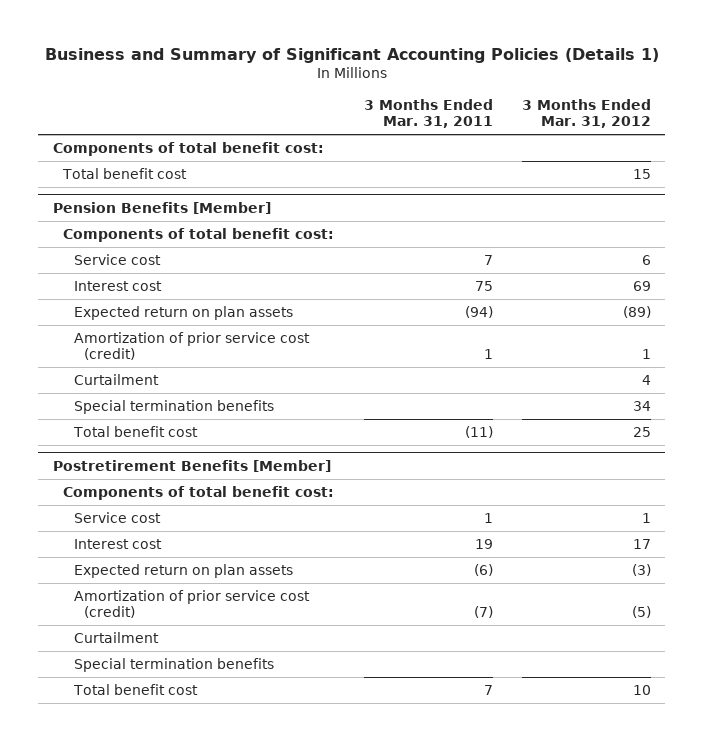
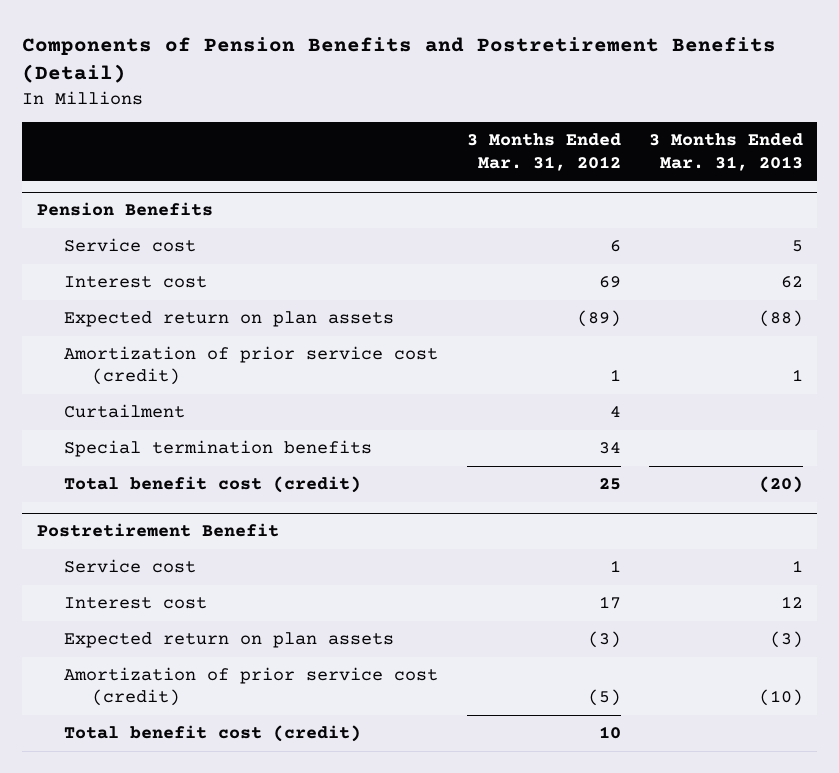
- Business and Summary of Significant Accounting Policies (Details 1)
+ Components of Pension Benefits and Postretirement Benefits (Detail)
- | 3 Months Ended Mar. 31, 2011 | 3 Months Ended Mar. 31, 2012
+ | 3 Months Ended Mar. 31, 2012 | 3 Months Ended Mar. 31, 2013
- Components of total benefit cost:
- Total benefit cost | | 15
- Pension Benefits [Member]
- Components of total benefit cost:
+ Pension Benefits
- Total benefit cost | (11) | 25
- Postretirement Benefits [Member]
- Components of total benefit cost:
+ Total benefit cost (credit) | 25 | (20)
+ Postretirement Benefit
- Curtailment
- Special termination benefits
- Total benefit cost | 7 | 10
+ Total benefit cost (credit) | 10 |

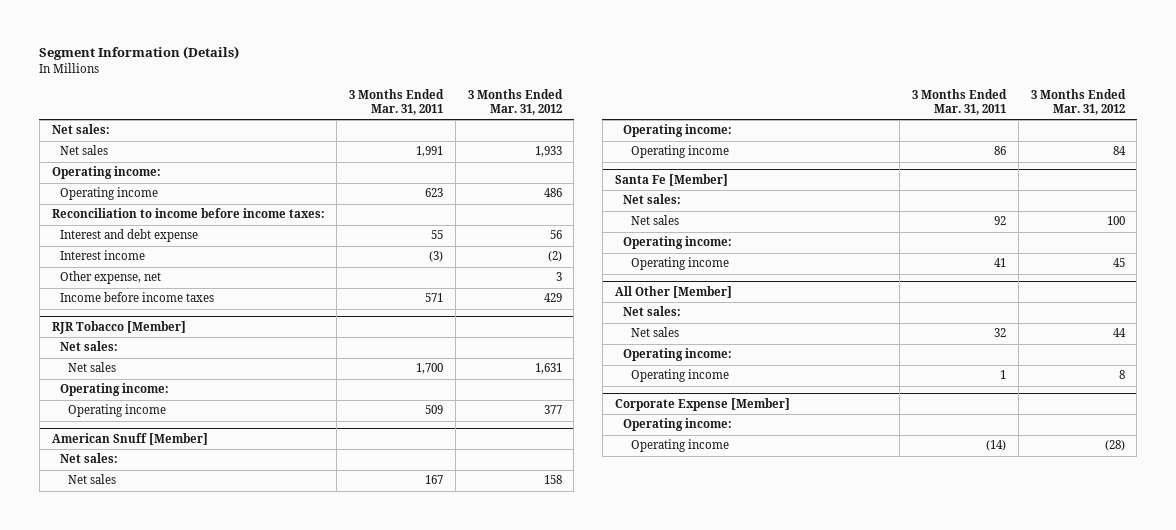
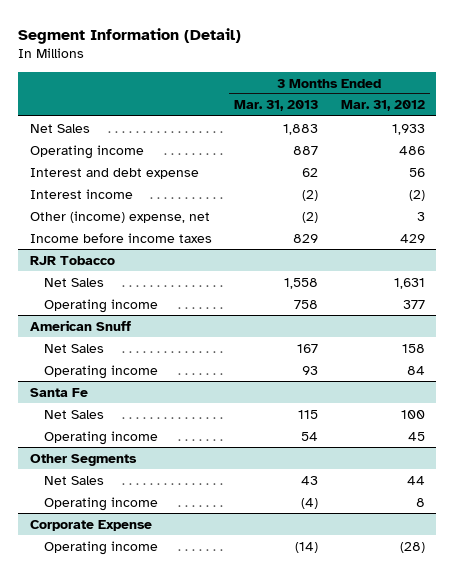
- Segment Information (Details)
+ Segment Information (Detail)
- | 3 Months Ended Mar. 31, 2011 | 3 Months Ended Mar. 31, 2012
+ | 3 Months Ended Mar. 31, 2013 | 3 Months Ended Mar. 31, 2012
- Net sales:
- Net sales | 1,991 | 1,933
- Operating income:
+ Net Sales | 1,883 | 1,933
- Reconciliation to income before income taxes:
- Other expense, net | | 3
+ Other (income) expense, net | (2) | 3
- RJR Tobacco [Member]
- Net sales:
- Net sales | 1,700 | 1,631
- Operating income:
+ RJR Tobacco
+ Net Sales | 1,558 | 1,631
- American Snuff [Member]
- Net sales:
- Net sales | 167 | 158
- Operating income:
+ American Snuff
+ Net Sales | 167 | 158
- Santa Fe [Member]
- Net sales:
- Net sales | 92 | 100
- Operating income:
+ Santa Fe
+ Net Sales | 115 | 100
- All Other [Member]
- Net sales:
- Net sales | 32 | 44
- Operating income:
+ Other Segments
+ Net Sales | 43 | 44
- Corporate Expense [Member]
- Operating income:
+ Corporate Expense

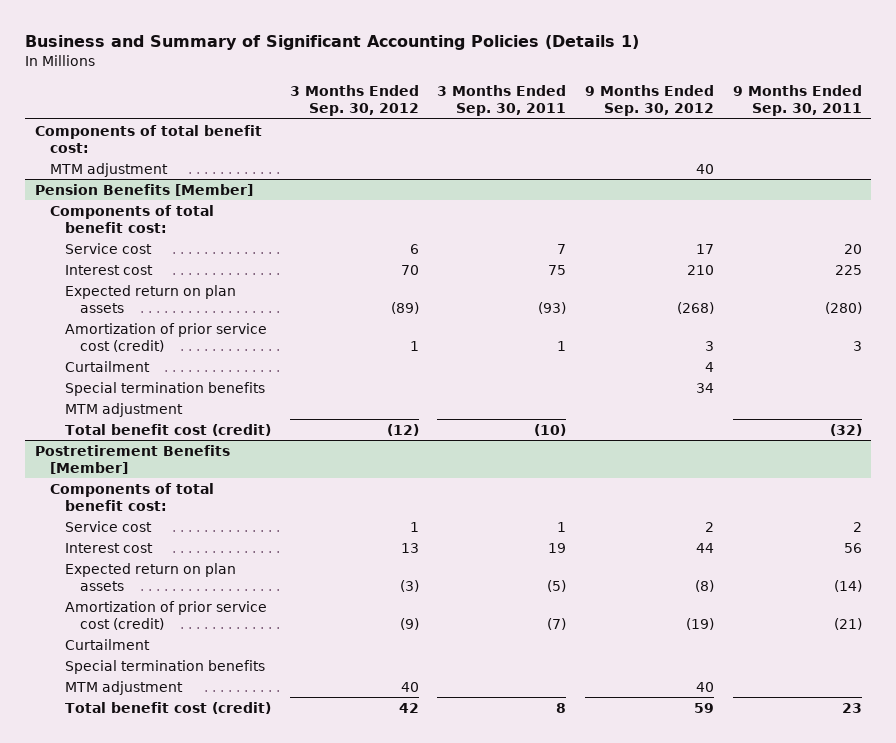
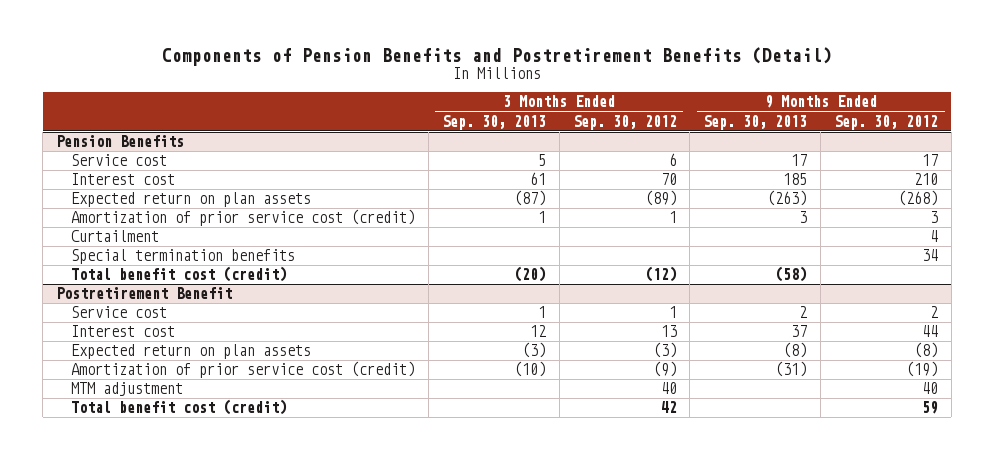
- Business and Summary of Significant Accounting Policies (Details 1)
+ Components of Pension Benefits and Postretirement Benefits (Detail)
- | 3 Months Ended Sep. 30, 2012 | 3 Months Ended Sep. 30, 2011 | 9 Months Ended Sep. 30, 2012 | 9 Months Ended Sep. 30, 2011
+ | 3 Months Ended Sep. 30, 2013 | 3 Months Ended Sep. 30, 2012 | 9 Months Ended Sep. 30, 2013 | 9 Months Ended Sep. 30, 2012
- Components of total benefit cost:
- MTM adjustment | | | 40 |
- Pension Benefits [Member]
- Components of total benefit cost:
+ Pension Benefits
- MTM adjustment
- Postretirement Benefits [Member]
- Components of total benefit cost:
+ Postretirement Benefit
- Curtailment
- Special termination benefits

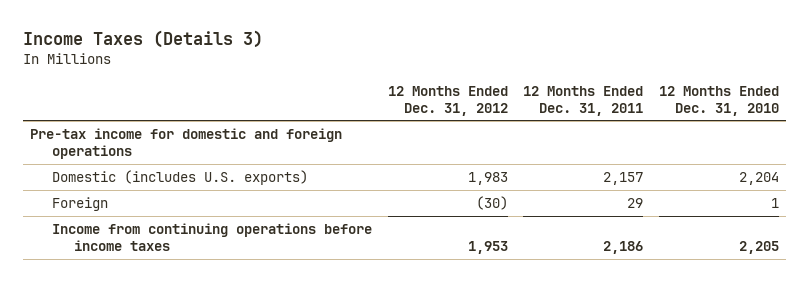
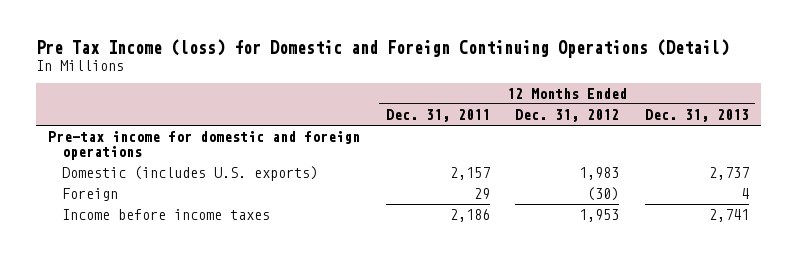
- Income Taxes (Details 3)
+ Pre Tax Income (loss) for Domestic and Foreign Continuing Operations (Detail)
- | 12 Months Ended Dec. 31, 2012 | 12 Months Ended Dec. 31, 2011 | 12 Months Ended Dec. 31, 2010
+ | 12 Months Ended Dec. 31, 2011 | 12 Months Ended Dec. 31, 2012 | 12 Months Ended Dec. 31, 2013
- Income from continuing operations before income taxes | 1,953 | 2,186 | 2,205
+ Income before income taxes | 2,186 | 1,953 | 2,741

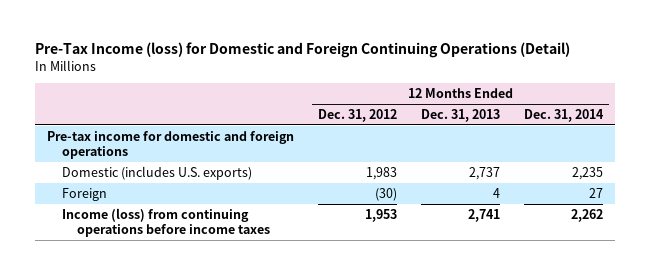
- Pre Tax Income (loss) for Domestic and Foreign Continuing Operations (Detail)
+ Pre-Tax Income (loss) for Domestic and Foreign Continuing Operations (Detail)
- | 12 Months Ended Dec. 31, 2011 | 12 Months Ended Dec. 31, 2012 | 12 Months Ended Dec. 31, 2013
+ | 12 Months Ended Dec. 31, 2012 | 12 Months Ended Dec. 31, 2013 | 12 Months Ended Dec. 31, 2014
- Income before income taxes | 2,186 | 1,953 | 2,741
+ Income (loss) from continuing operations before income taxes | 1,953 | 2,741 | 2,262

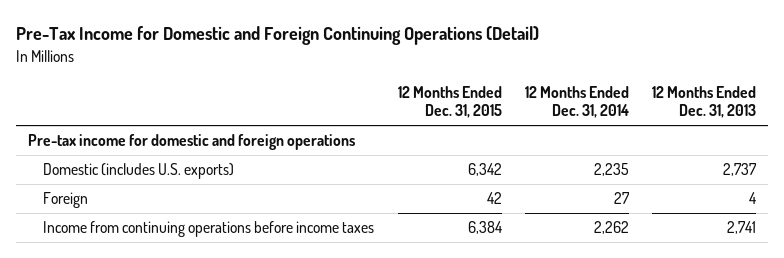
- Pre-Tax Income (loss) for Domestic and Foreign Continuing Operations (Detail)
+ Pre-Tax Income for Domestic and Foreign Continuing Operations (Detail)
- | 12 Months Ended Dec. 31, 2012 | 12 Months Ended Dec. 31, 2013 | 12 Months Ended Dec. 31, 2014
+ | 12 Months Ended Dec. 31, 2015 | 12 Months Ended Dec. 31, 2014 | 12 Months Ended Dec. 31, 2013
- Income (loss) from continuing operations before income taxes | 1,953 | 2,741 | 2,262
+ Income from continuing operations before income taxes | 6,384 | 2,262 | 2,741

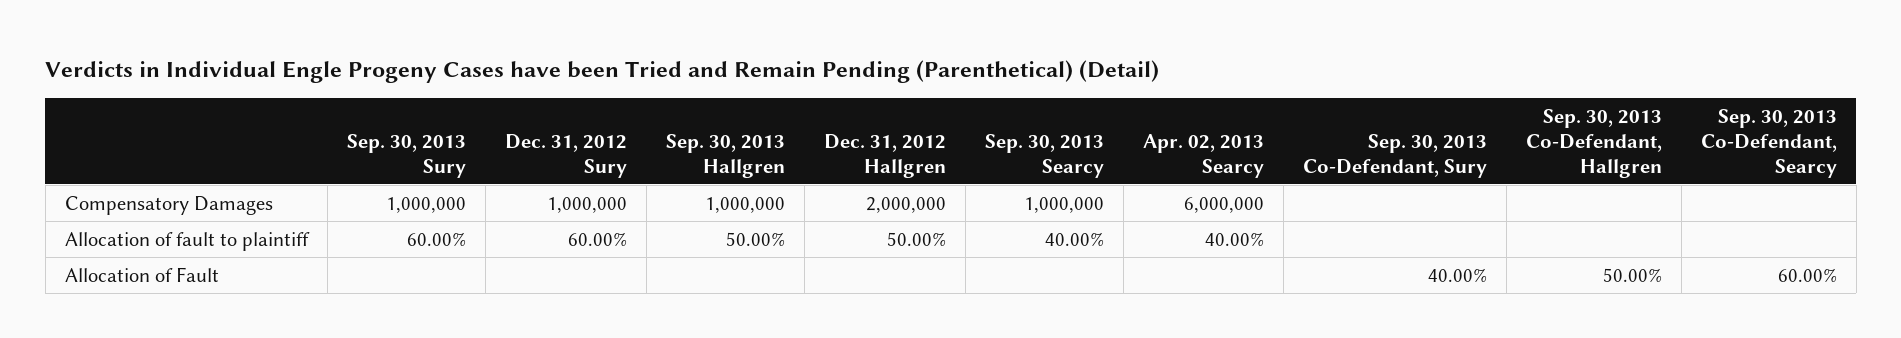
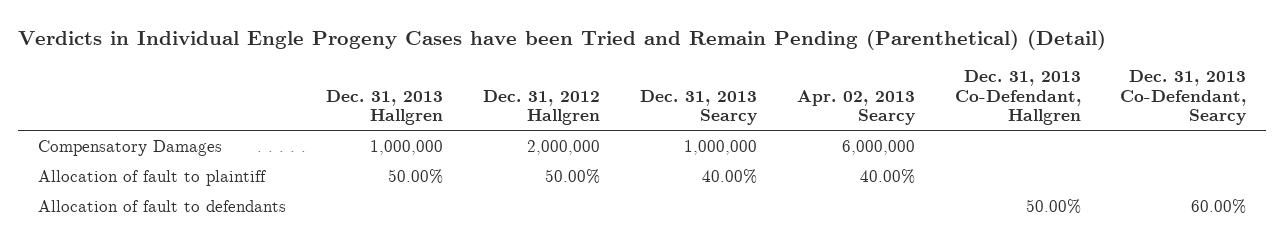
- | Sep. 30, 2013 Sury | Dec. 31, 2012 Sury | Sep. 30, 2013 Hallgren | Dec. 31, 2012 Hallgren | Sep. 30, 2013 Searcy | Apr. 02, 2013 Searcy | Sep. 30, 2013 Co-Defendant, Sury | Sep. 30, 2013 Co-Defendant, Hallgren | Sep. 30, 2013 Co-Defendant, Searcy
+ | Dec. 31, 2013 Hallgren | Dec. 31, 2012 Hallgren | Dec. 31, 2013 Searcy | Apr. 02, 2013 Searcy | Dec. 31, 2013 Co-Defendant, Hallgren | Dec. 31, 2013 Co-Defendant, Searcy
- Allocation of Fault | | | | | | | 40.00% | 50.00% | 60.00%
+ Allocation of fault to defendants | | | | | 50.00% | 60.00%

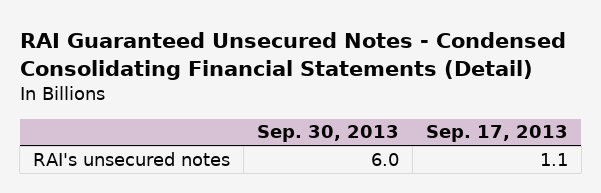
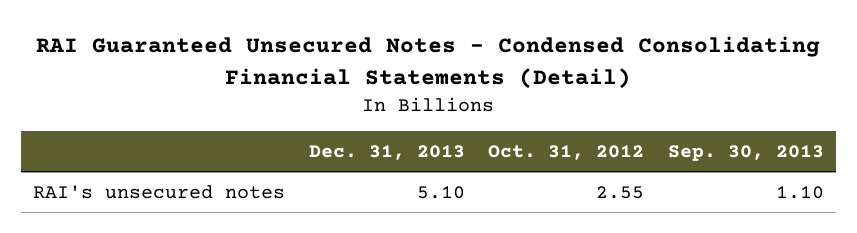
- | Sep. 30, 2013 | Sep. 17, 2013
+ | Dec. 31, 2013 | Oct. 31, 2012 | Sep. 30, 2013
- RAI's unsecured notes | 6.0 | 1.1
+ RAI's unsecured notes | 5.10 | 2.55 | 1.10

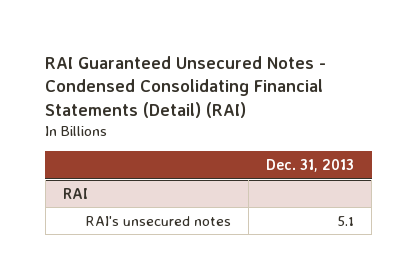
- RAI Guaranteed Unsecured Notes - Condensed Consolidating Financial Statements (Detail)
+ RAI Guaranteed Unsecured Notes - Condensed Consolidating Financial Statements (Detail) (RAI)
- | Dec. 31, 2013 | Oct. 31, 2012 | Sep. 30, 2013
+ | Dec. 31, 2013
- RAI's unsecured notes | 5.10 | 2.55 | 1.10
+ RAI
+ RAI's unsecured notes | 5.1

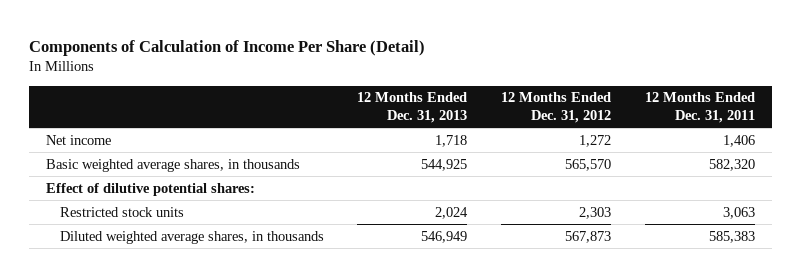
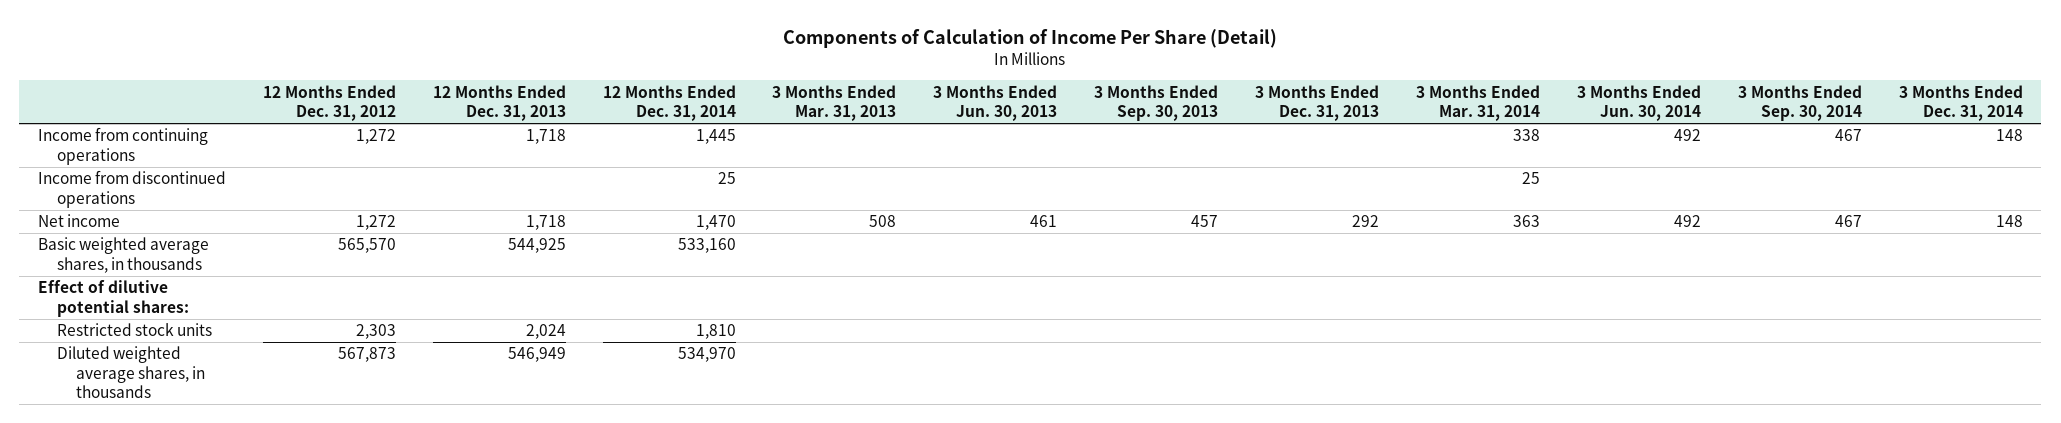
- | 12 Months Ended Dec. 31, 2013 | 12 Months Ended Dec. 31, 2012 | 12 Months Ended Dec. 31, 2011
+ | 12 Months Ended Dec. 31, 2012 | 12 Months Ended Dec. 31, 2013 | 12 Months Ended Dec. 31, 2014 | 3 Months Ended Mar. 31, 2013 | 3 Months Ended Jun. 30, 2013 | 3 Months Ended Sep. 30, 2013 | 3 Months Ended Dec. 31, 2013 | 3 Months Ended Mar. 31, 2014 | 3 Months Ended Jun. 30, 2014 | 3 Months Ended Sep. 30, 2014 | 3 Months Ended Dec. 31, 2014
+ Income from continuing operations | 1,272 | 1,718 | 1,445 | | | | | 338 | 492 | 467 | 148
+ Income from discontinued operations | | | 25 | | | | | 25 | | |

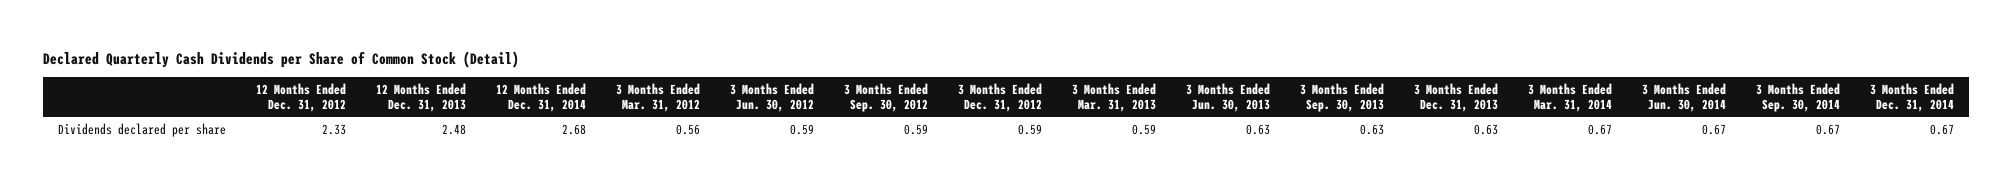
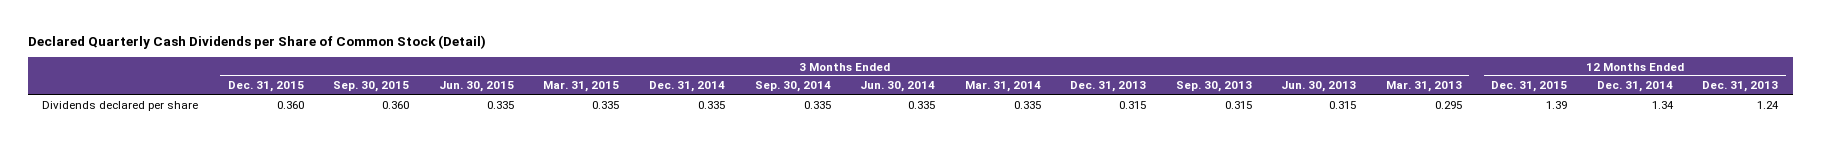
- | 12 Months Ended Dec. 31, 2012 | 12 Months Ended Dec. 31, 2013 | 12 Months Ended Dec. 31, 2014 | 3 Months Ended Mar. 31, 2012 | 3 Months Ended Jun. 30, 2012 | 3 Months Ended Sep. 30, 2012 | 3 Months Ended Dec. 31, 2012 | 3 Months Ended Mar. 31, 2013 | 3 Months Ended Jun. 30, 2013 | 3 Months Ended Sep. 30, 2013 | 3 Months Ended Dec. 31, 2013 | 3 Months Ended Mar. 31, 2014 | 3 Months Ended Jun. 30, 2014 | 3 Months Ended Sep. 30, 2014 | 3 Months Ended Dec. 31, 2014
+ | 3 Months Ended Dec. 31, 2015 | 3 Months Ended Sep. 30, 2015 | 3 Months Ended Jun. 30, 2015 | 3 Months Ended Mar. 31, 2015 | 3 Months Ended Dec. 31, 2014 | 3 Months Ended Sep. 30, 2014 | 3 Months Ended Jun. 30, 2014 | 3 Months Ended Mar. 31, 2014 | 3 Months Ended Dec. 31, 2013 | 3 Months Ended Sep. 30, 2013 | 3 Months Ended Jun. 30, 2013 | 3 Months Ended Mar. 31, 2013 | 12 Months Ended Dec. 31, 2015 | 12 Months Ended Dec. 31, 2014 | 12 Months Ended Dec. 31, 2013
- Dividends declared per share | 2.33 | 2.48 | 2.68 | 0.56 | 0.59 | 0.59 | 0.59 | 0.59 | 0.63 | 0.63 | 0.63 | 0.67 | 0.67 | 0.67 | 0.67
+ Dividends declared per share | 0.360 | 0.360 | 0.335 | 0.335 | 0.335 | 0.335 | 0.335 | 0.335 | 0.315 | 0.315 | 0.315 | 0.295 | 1.39 | 1.34 | 1.24

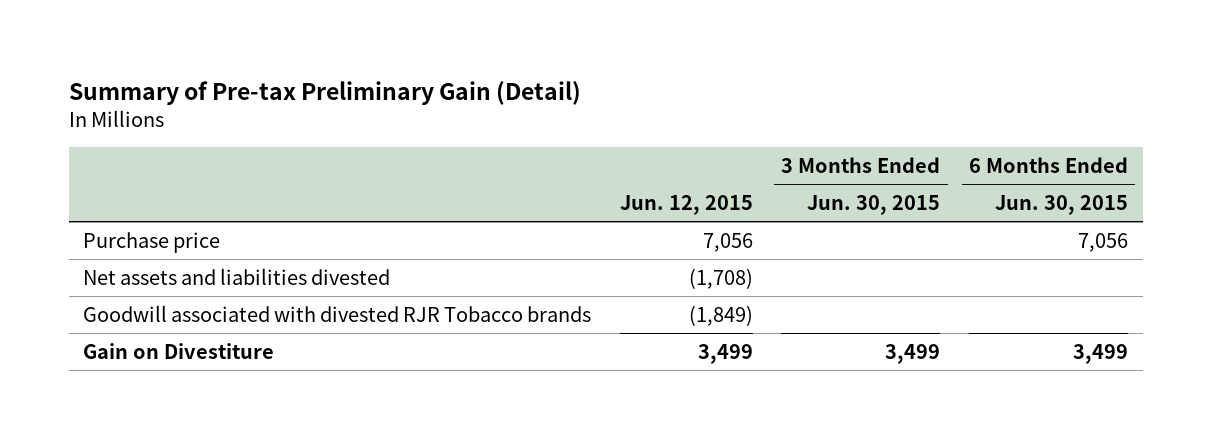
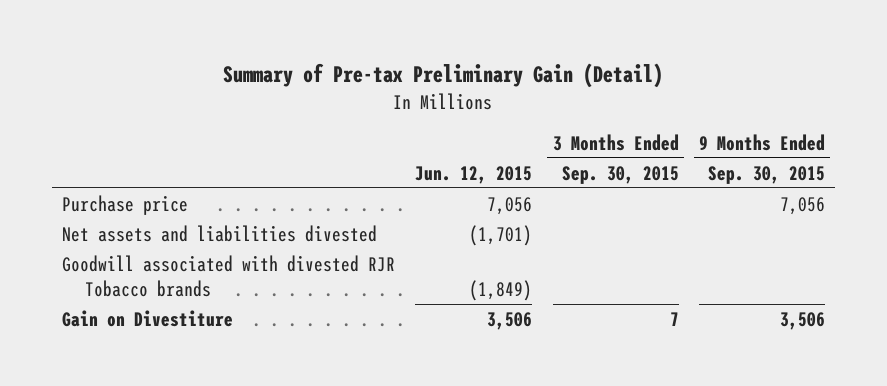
- | Jun. 12, 2015 | 3 Months Ended Jun. 30, 2015 | 6 Months Ended Jun. 30, 2015
+ | Jun. 12, 2015 | 3 Months Ended Sep. 30, 2015 | 9 Months Ended Sep. 30, 2015
- Net assets and liabilities divested | (1,708) | |
+ Net assets and liabilities divested | (1,701) | |
- Gain on Divestiture | 3,499 | 3,499 | 3,499
+ Gain on Divestiture | 3,506 | 7 | 3,506

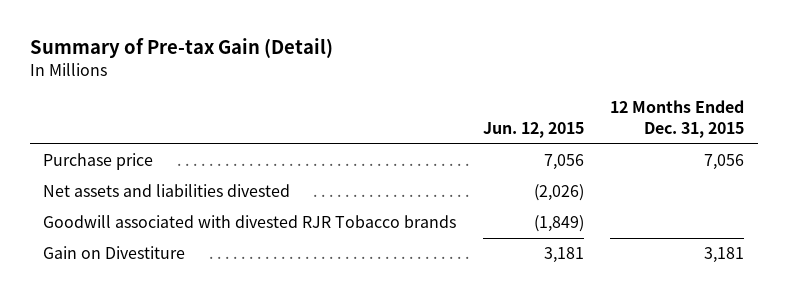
- Summary of Pre-tax Preliminary Gain (Detail)
+ Summary of Pre-tax Gain (Detail)
- | Jun. 12, 2015 | 3 Months Ended Sep. 30, 2015 | 9 Months Ended Sep. 30, 2015
+ | Jun. 12, 2015 | 12 Months Ended Dec. 31, 2015
- Net assets and liabilities divested | (1,701) | |
+ Net assets and liabilities divested | (2,026) |
- Gain on Divestiture | 3,506 | 7 | 3,506
+ Gain on Divestiture | 3,181 | 3,181

